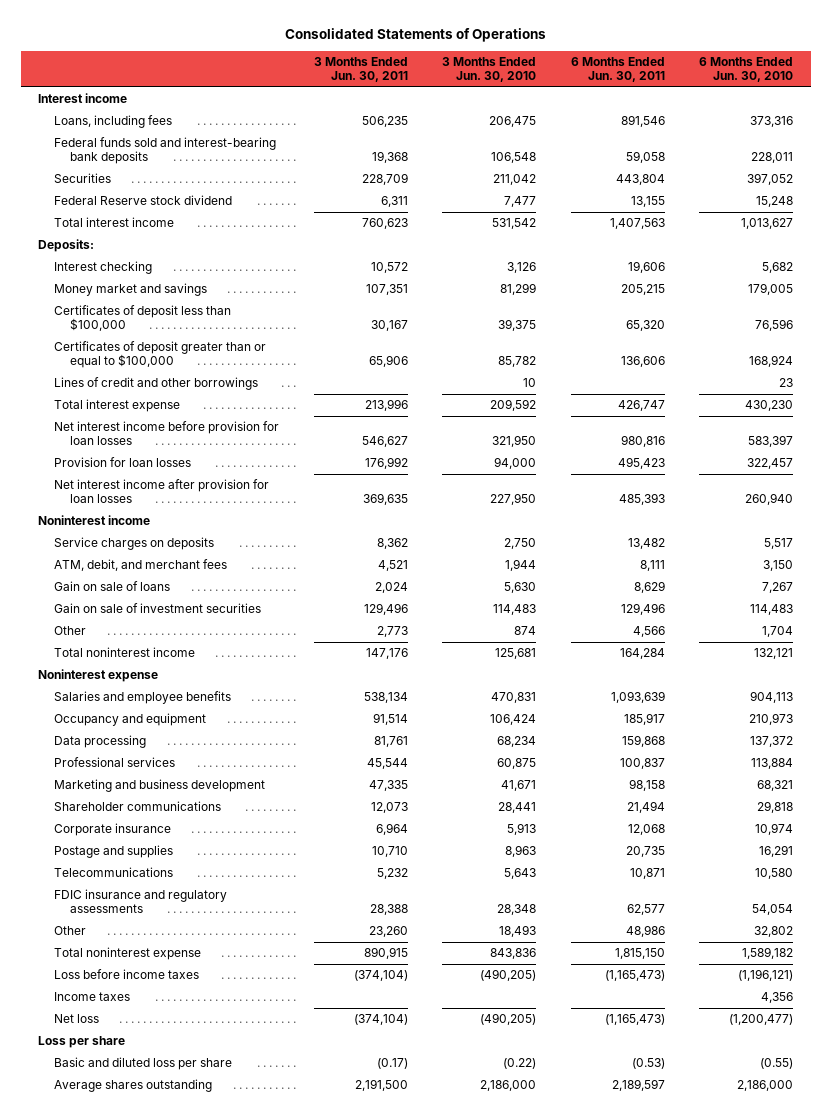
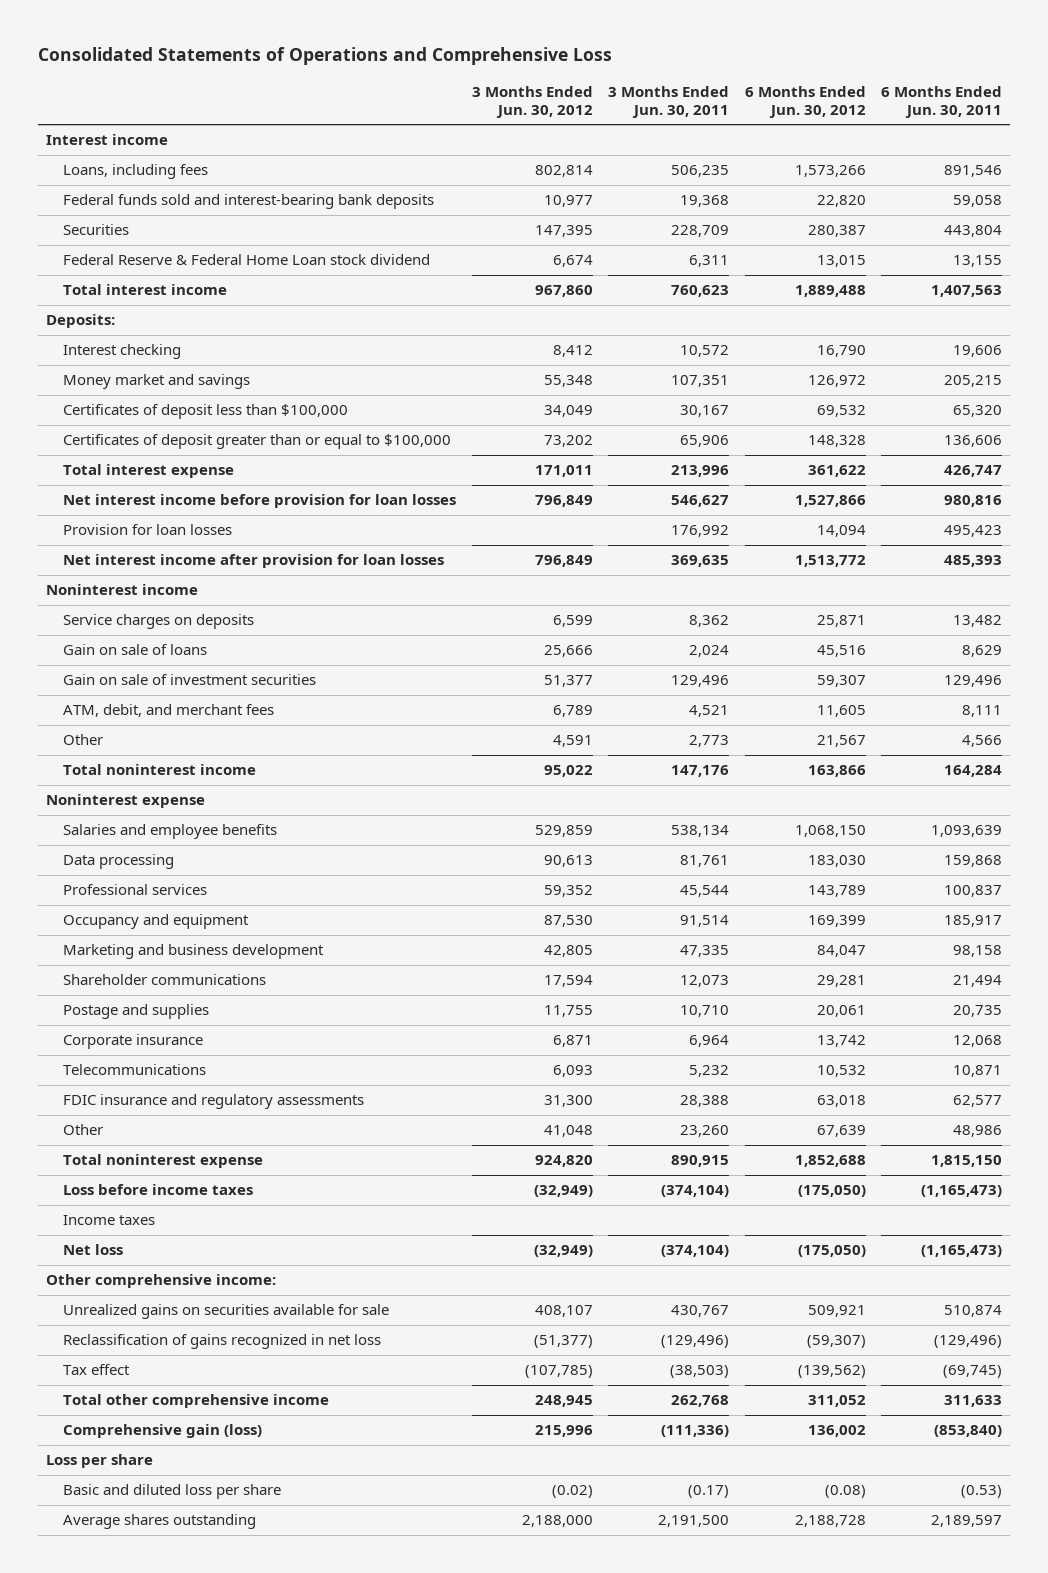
- Consolidated Statements of Operations
+ Consolidated Statements of Operations and Comprehensive Loss
- | 3 Months Ended Jun. 30, 2011 | 3 Months Ended Jun. 30, 2010 | 6 Months Ended Jun. 30, 2011 | 6 Months Ended Jun. 30, 2010
+ | 3 Months Ended Jun. 30, 2012 | 3 Months Ended Jun. 30, 2011 | 6 Months Ended Jun. 30, 2012 | 6 Months Ended Jun. 30, 2011
- Federal Reserve stock dividend | 6,311 | 7,477 | 13,155 | 15,248
+ Federal Reserve & Federal Home Loan stock dividend | 6,674 | 6,311 | 13,015 | 13,155
- Lines of credit and other borrowings | | 10 | | 23
moved down: ATM, debit, and merchant fees | 6,789 | 4,521 | 11,605 | 8,111
moved down: Occupancy and equipment | 87,530 | 91,514 | 169,399 | 185,917
moved down: Corporate insurance | 6,871 | 6,964 | 13,742 | 12,068
+ Other comprehensive income:
+ Unrealized gains on securities available for sale | 408,107 | 430,767 | 509,921 | 510,874
+ Reclassification of gains recognized in net loss | (51,377) | (129,496) | (59,307) | (129,496)
+ Tax effect | (107,785) | (38,503) | (139,562) | (69,745)
+ Total other comprehensive income | 248,945 | 262,768 | 311,052 | 311,633
+ Comprehensive gain (loss) | 215,996 | (111,336) | 136,002 | (853,840)

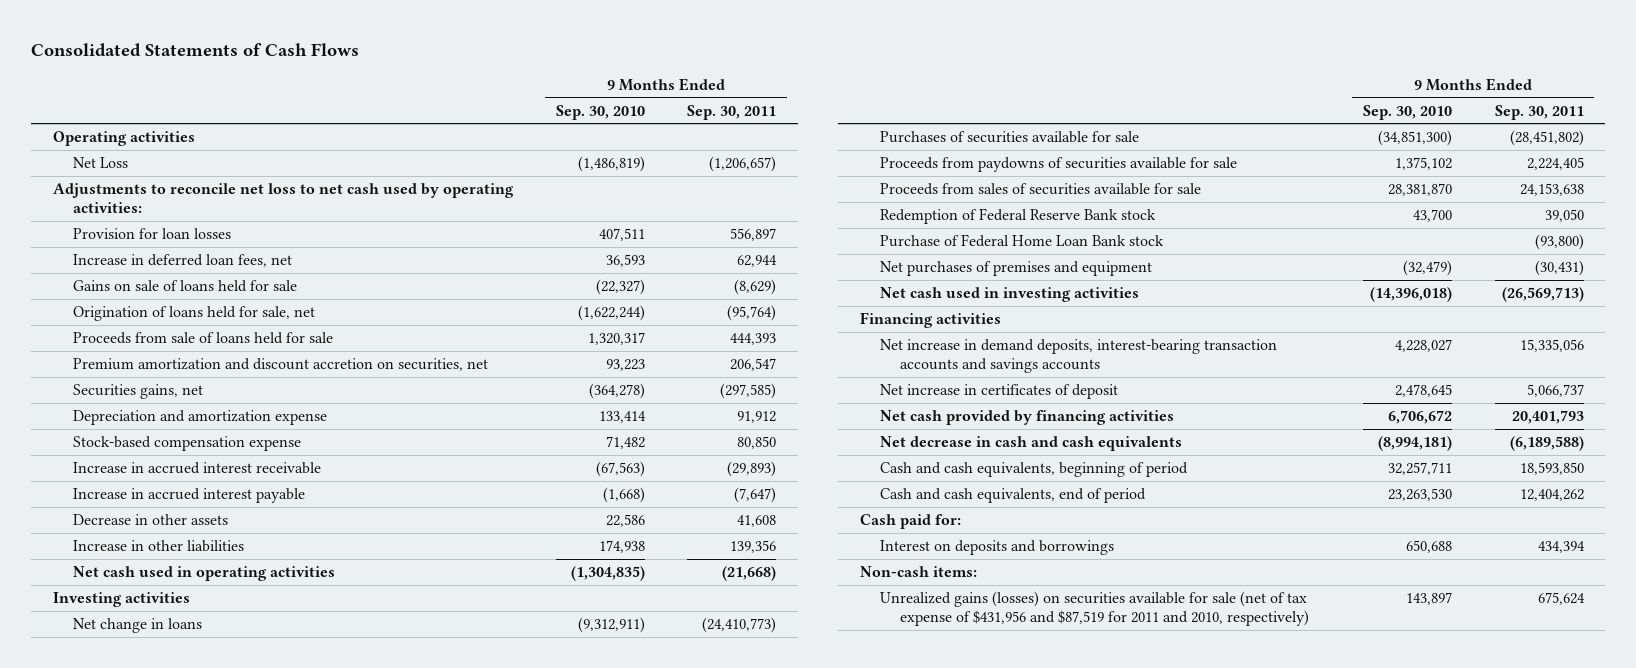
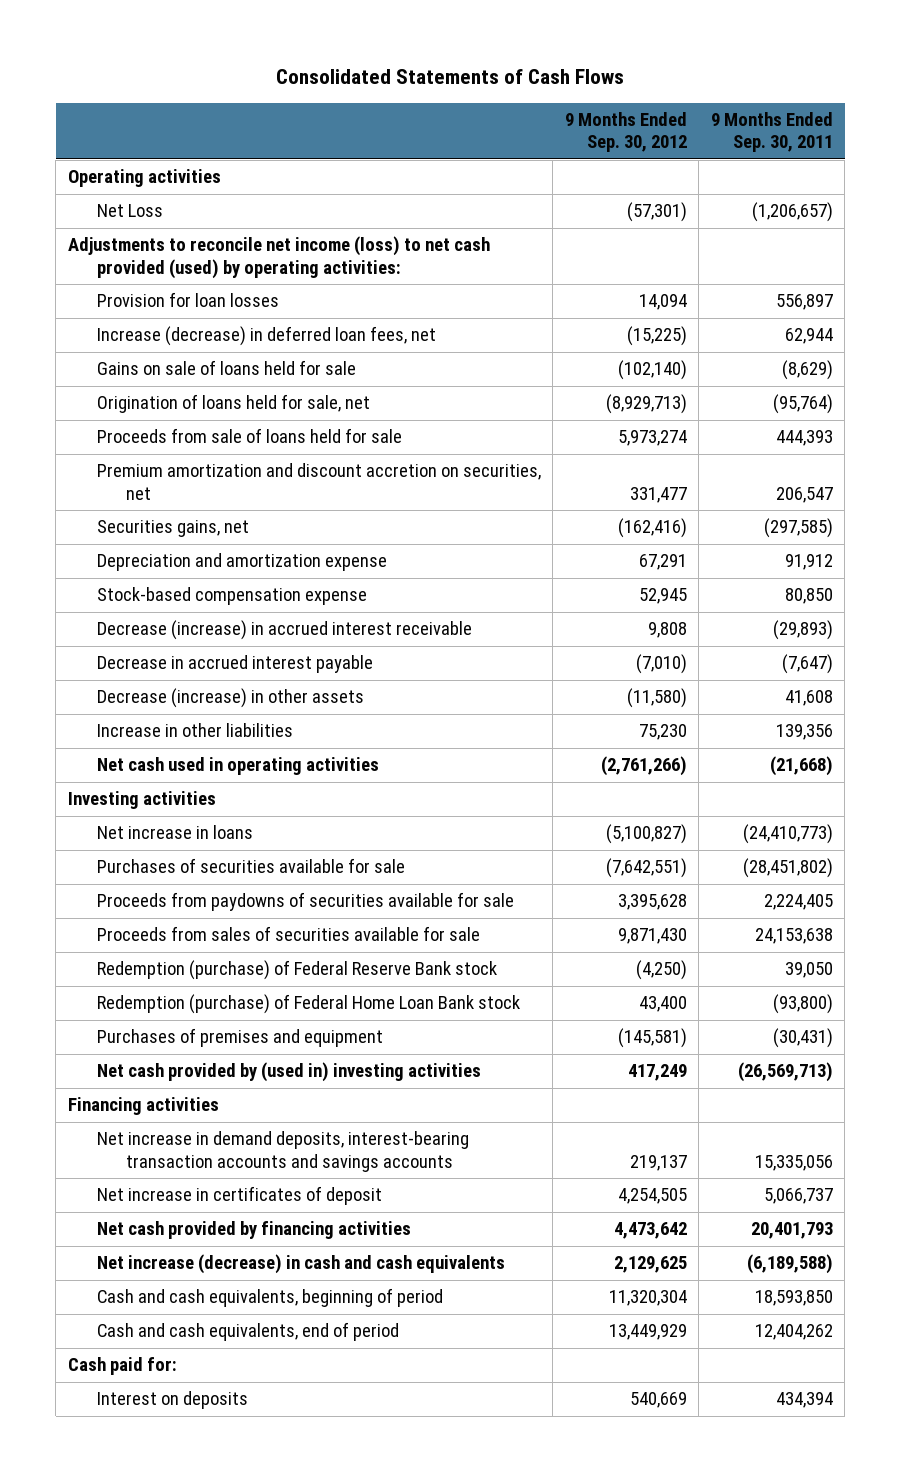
- | 9 Months Ended Sep. 30, 2010 | 9 Months Ended Sep. 30, 2011
+ | 9 Months Ended Sep. 30, 2012 | 9 Months Ended Sep. 30, 2011
- Adjustments to reconcile net loss to net cash used by operating activities:
+ Adjustments to reconcile net income (loss) to net cash provided (used) by operating activities:
- Increase in deferred loan fees, net | 36,593 | 62,944
+ Increase (decrease) in deferred loan fees, net | (15,225) | 62,944
- Increase in accrued interest receivable | (67,563) | (29,893)
- Increase in accrued interest payable | (1,668) | (7,647)
- Decrease in other assets | 22,586 | 41,608
+ Decrease (increase) in accrued interest receivable | 9,808 | (29,893)
+ Decrease in accrued interest payable | (7,010) | (7,647)
+ Decrease (increase) in other assets | (11,580) | 41,608
- Net change in loans | (9,312,911) | (24,410,773)
+ Net increase in loans | (5,100,827) | (24,410,773)
- Redemption of Federal Reserve Bank stock | 43,700 | 39,050
- Purchase of Federal Home Loan Bank stock | | (93,800)
- Net purchases of premises and equipment | (32,479) | (30,431)
- Net cash used in investing activities | (14,396,018) | (26,569,713)
+ Redemption (purchase) of Federal Reserve Bank stock | (4,250) | 39,050
+ Redemption (purchase) of Federal Home Loan Bank stock | 43,400 | (93,800)
+ Purchases of premises and equipment | (145,581) | (30,431)
+ Net cash provided by (used in) investing activities | 417,249 | (26,569,713)
- Net decrease in cash and cash equivalents | (8,994,181) | (6,189,588)
+ Net increase (decrease) in cash and cash equivalents | 2,129,625 | (6,189,588)
- Interest on deposits and borrowings | 650,688 | 434,394
- Non-cash items:
- Unrealized gains (losses) on securities available for sale (net of tax expense of $431,956 and $87,519 for 2011 and 2010, respectively) | 143,897 | 675,624
+ Interest on deposits | 540,669 | 434,394

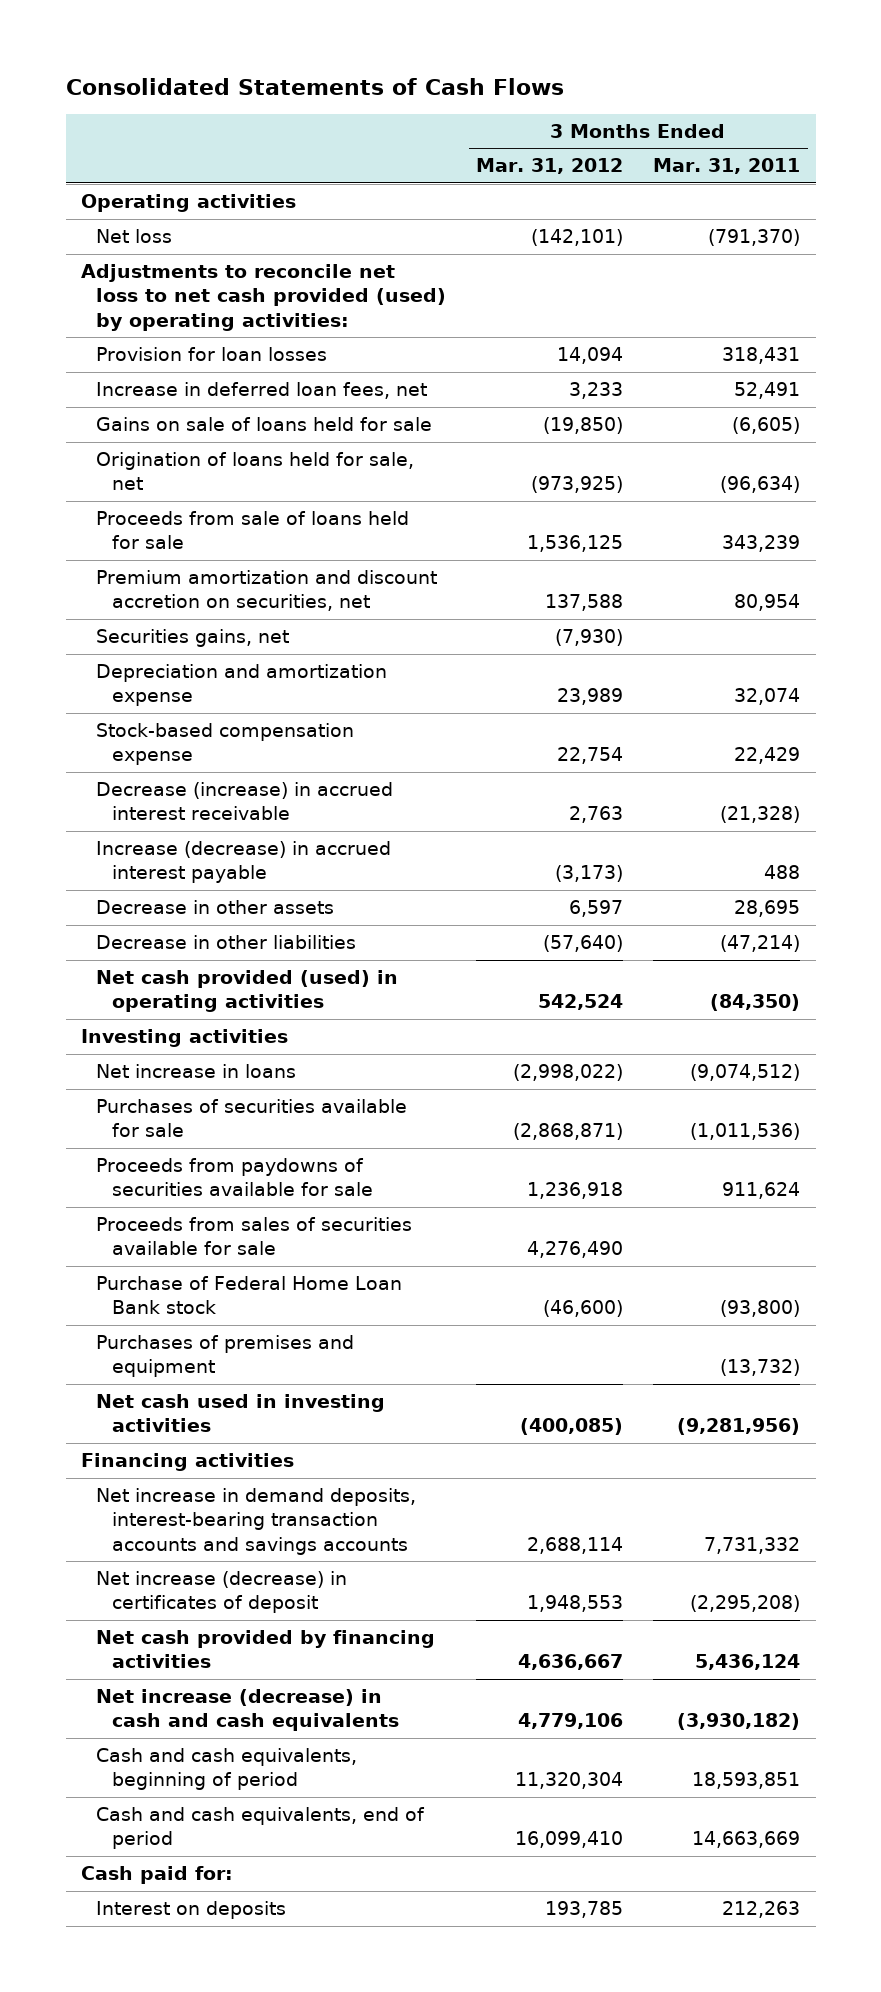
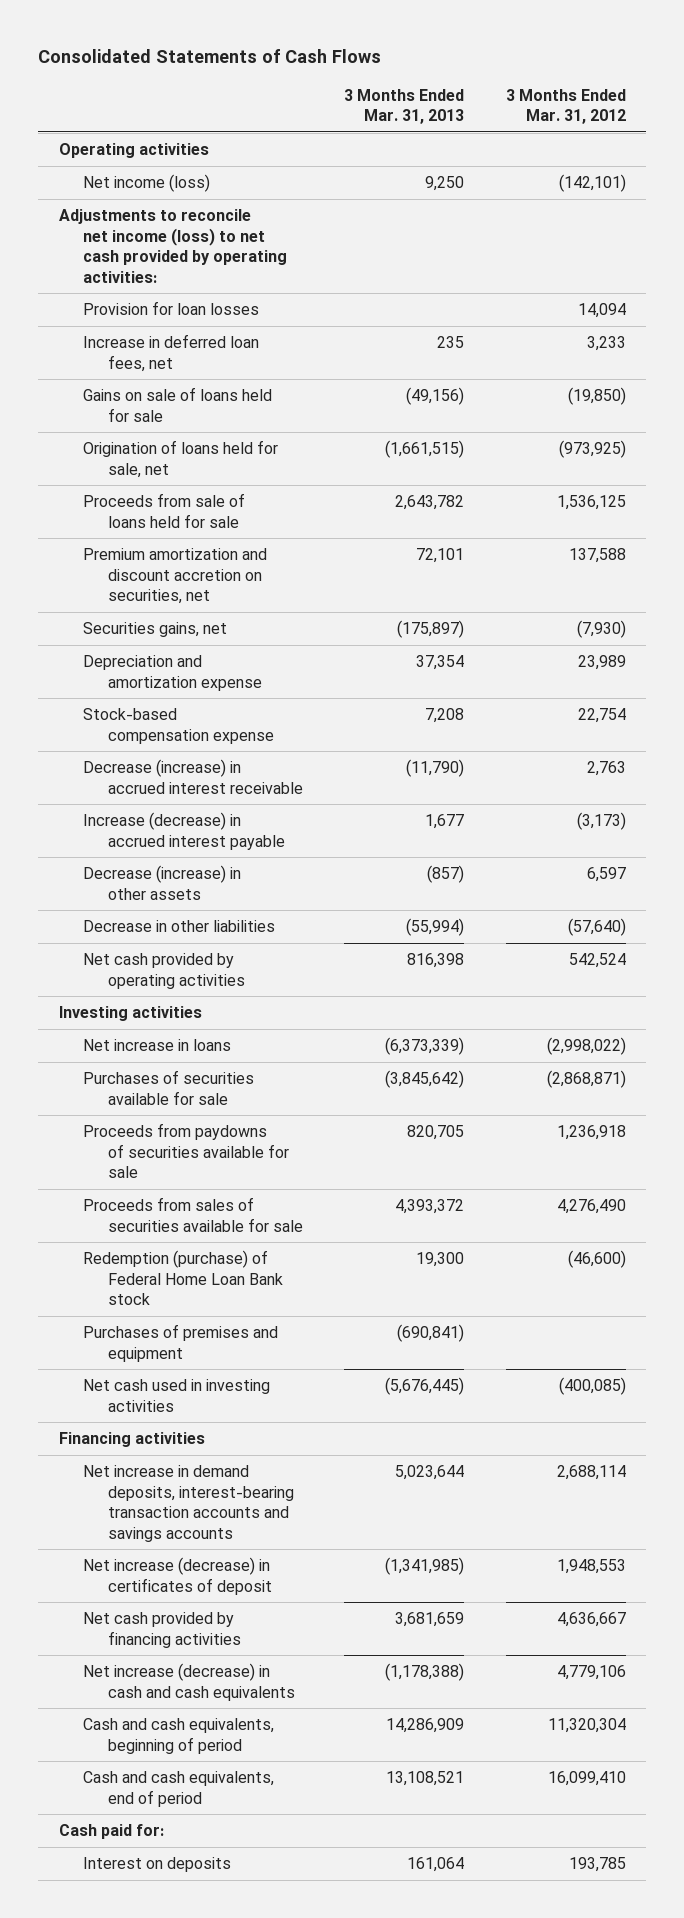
- | 3 Months Ended Mar. 31, 2012 | 3 Months Ended Mar. 31, 2011
+ | 3 Months Ended Mar. 31, 2013 | 3 Months Ended Mar. 31, 2012
- Net loss | (142,101) | (791,370)
- Adjustments to reconcile net loss to net cash provided (used) by operating activities:
+ Net income (loss) | 9,250 | (142,101)
+ Adjustments to reconcile net income (loss) to net cash provided by operating activities:
- Decrease in other assets | 6,597 | 28,695
+ Decrease (increase) in other assets | (857) | 6,597
- Net cash provided (used) in operating activities | 542,524 | (84,350)
+ Net cash provided by operating activities | 816,398 | 542,524
- Purchase of Federal Home Loan Bank stock | (46,600) | (93,800)
+ Redemption (purchase) of Federal Home Loan Bank stock | 19,300 | (46,600)

